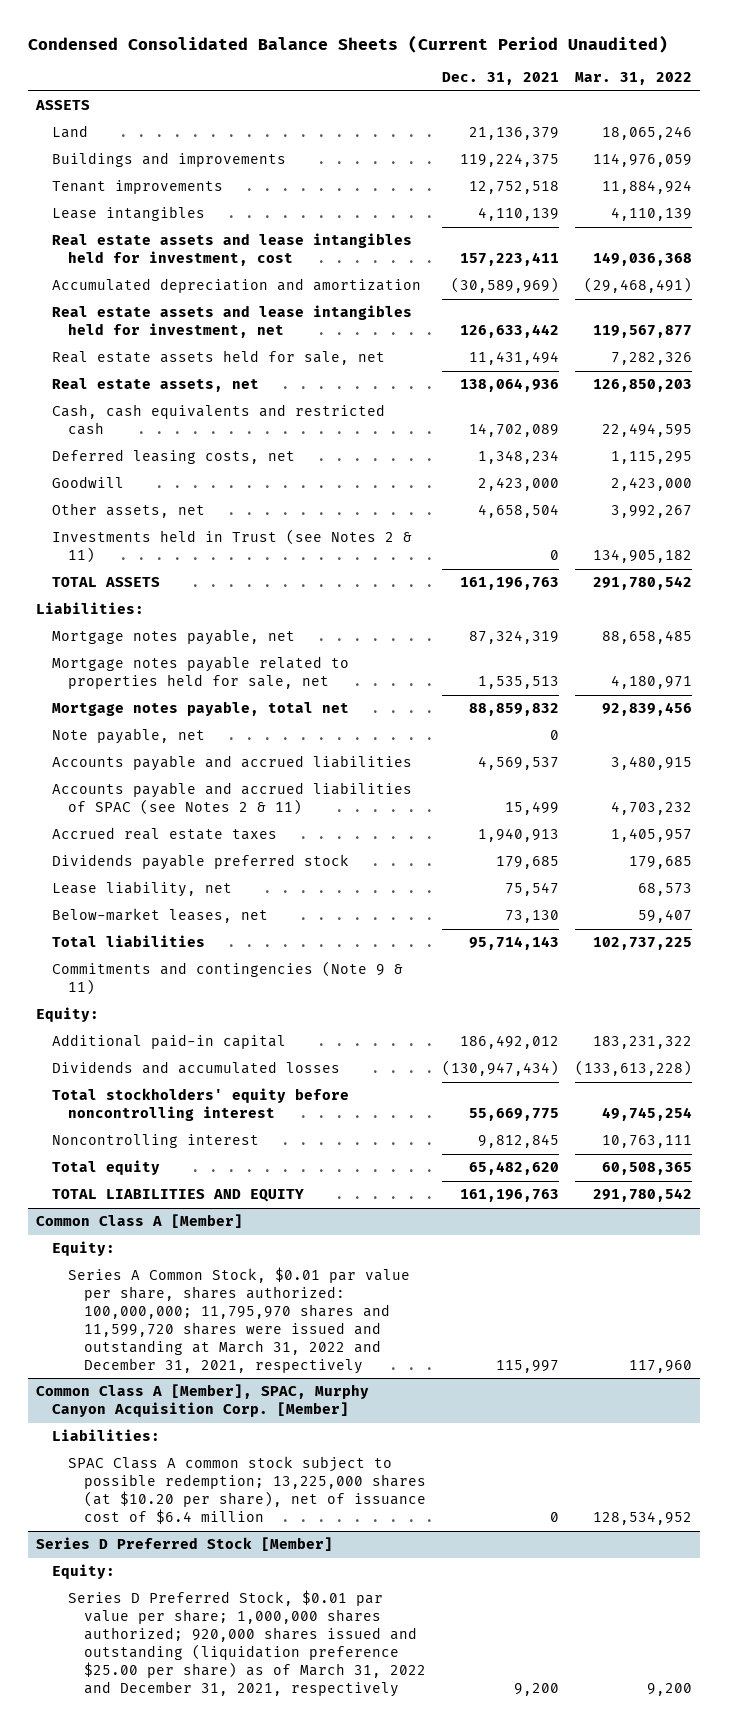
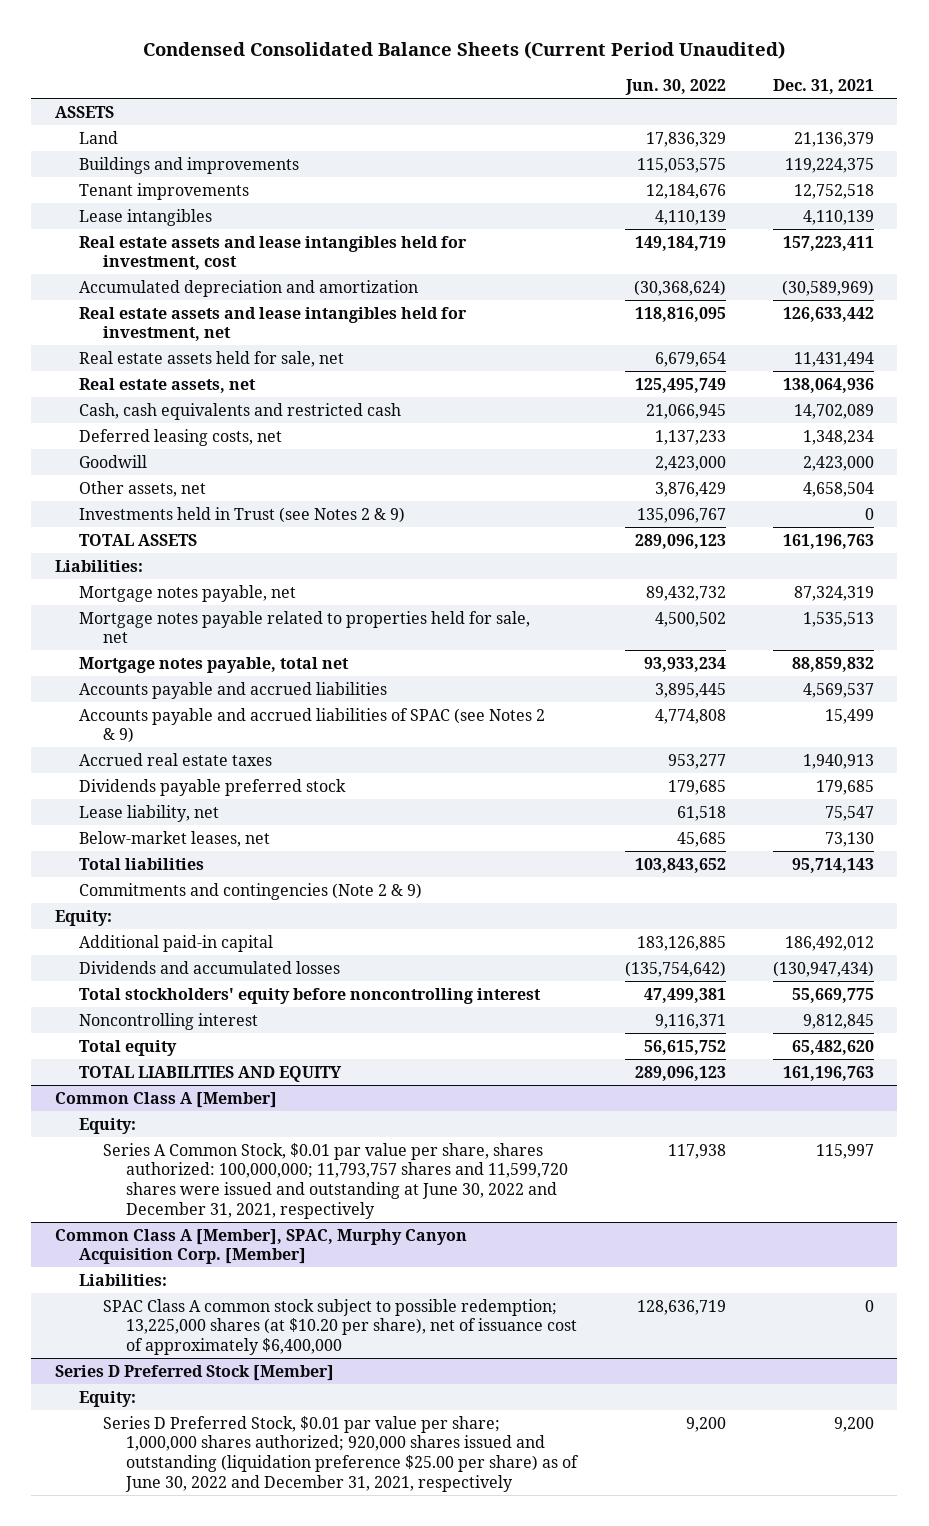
- | Dec. 31, 2021 | Mar. 31, 2022
+ | Jun. 30, 2022 | Dec. 31, 2021
- Investments held in Trust (see Notes 2 & 11) | 0 | 134,905,182
+ Investments held in Trust (see Notes 2 & 9) | 135,096,767 | 0
- Note payable, net | 0 |
- Accounts payable and accrued liabilities of SPAC (see Notes 2 & 11) | 15,499 | 4,703,232
+ Accounts payable and accrued liabilities of SPAC (see Notes 2 & 9) | 4,774,808 | 15,499
- Commitments and contingencies (Note 9 & 11)
+ Commitments and contingencies (Note 2 & 9)
@ Common Class A [Member]
- Series A Common Stock, $0.01 par value per share, shares authorized: 100,000,000; 11,795,970 shares and 11,599,720 shares were issued and outstanding at March 31, 2022 and December 31, 2021, respectively | 115,997 | 117,960
+ Series A Common Stock, $0.01 par value per share, shares authorized: 100,000,000; 11,793,757 shares and 11,599,720 shares were issued and outstanding at June 30, 2022 and December 31, 2021, respectively | 117,938 | 115,997
@ Common Class A [Member], SPAC, Murphy Canyon Acquisition Corp. [Member]
- SPAC Class A common stock subject to possible redemption; 13,225,000 shares (at $10.20 per share), net of issuance cost of $6.4 million | 0 | 128,534,952
+ SPAC Class A common stock subject to possible redemption; 13,225,000 shares (at $10.20 per share), net of issuance cost of approximately $6,400,000 | 128,636,719 | 0
@ Series D Preferred Stock [Member]
- Series D Preferred Stock, $0.01 par value per share; 1,000,000 shares authorized; 920,000 shares issued and outstanding (liquidation preference $25.00 per share) as of March 31, 2022 and December 31, 2021, respectively | 9,200 | 9,200
+ Series D Preferred Stock, $0.01 par value per share; 1,000,000 shares authorized; 920,000 shares issued and outstanding (liquidation preference $25.00 per share) as of June 30, 2022 and December 31, 2021, respectively | 9,200 | 9,200

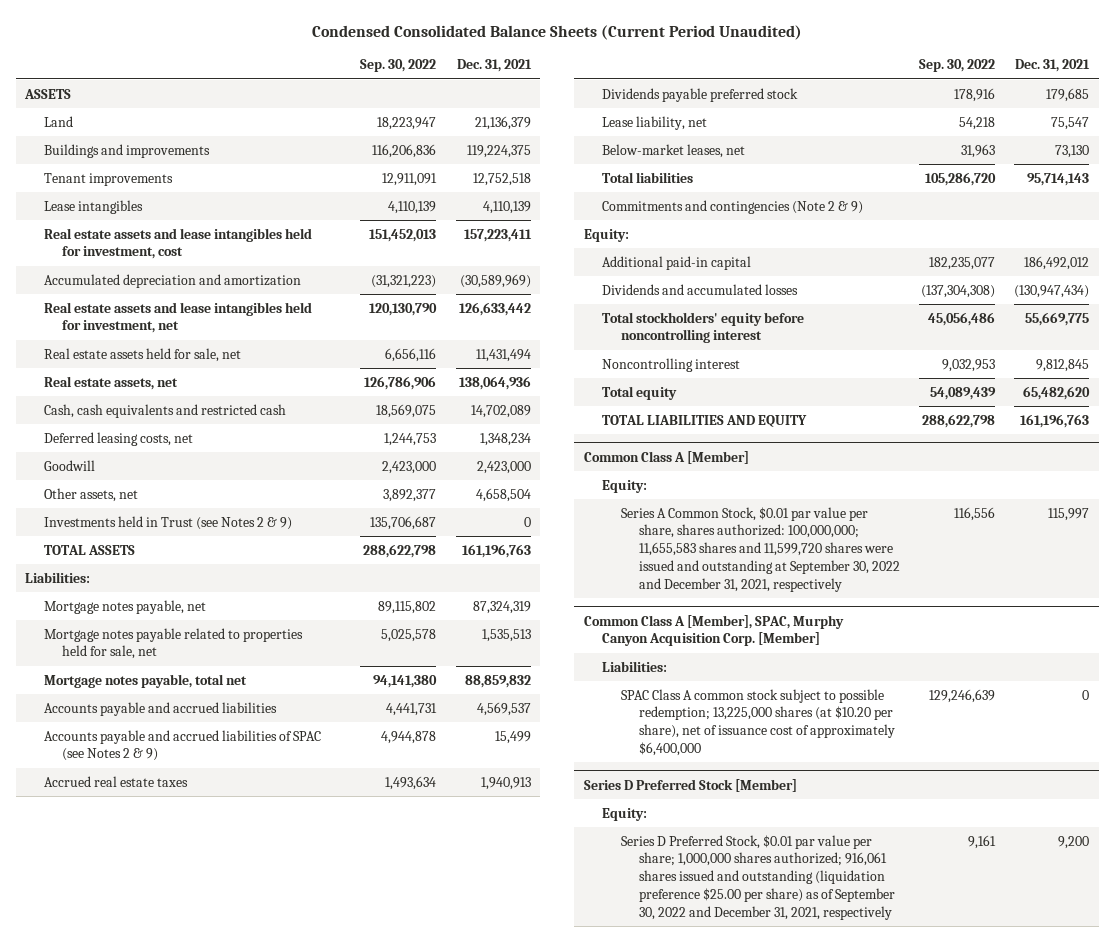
- | Jun. 30, 2022 | Dec. 31, 2021
+ | Sep. 30, 2022 | Dec. 31, 2021
@ Common Class A [Member]
- Series A Common Stock, $0.01 par value per share, shares authorized: 100,000,000; 11,793,757 shares and 11,599,720 shares were issued and outstanding at June 30, 2022 and December 31, 2021, respectively | 117,938 | 115,997
+ Series A Common Stock, $0.01 par value per share, shares authorized: 100,000,000; 11,655,583 shares and 11,599,720 shares were issued and outstanding at September 30, 2022 and December 31, 2021, respectively | 116,556 | 115,997
@ Series D Preferred Stock [Member]
- Series D Preferred Stock, $0.01 par value per share; 1,000,000 shares authorized; 920,000 shares issued and outstanding (liquidation preference $25.00 per share) as of June 30, 2022 and December 31, 2021, respectively | 9,200 | 9,200
+ Series D Preferred Stock, $0.01 par value per share; 1,000,000 shares authorized; 916,061 shares issued and outstanding (liquidation preference $25.00 per share) as of September 30, 2022 and December 31, 2021, respectively | 9,161 | 9,200

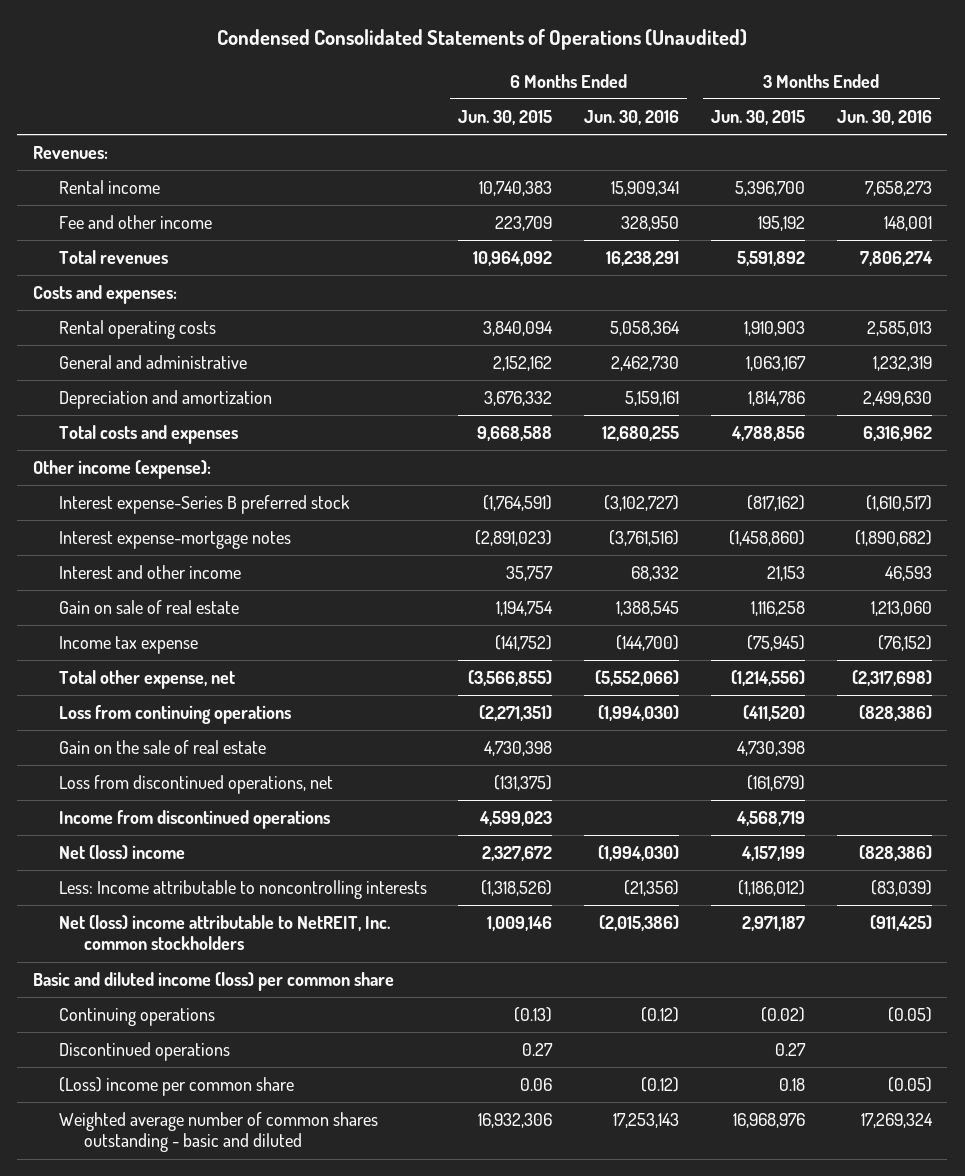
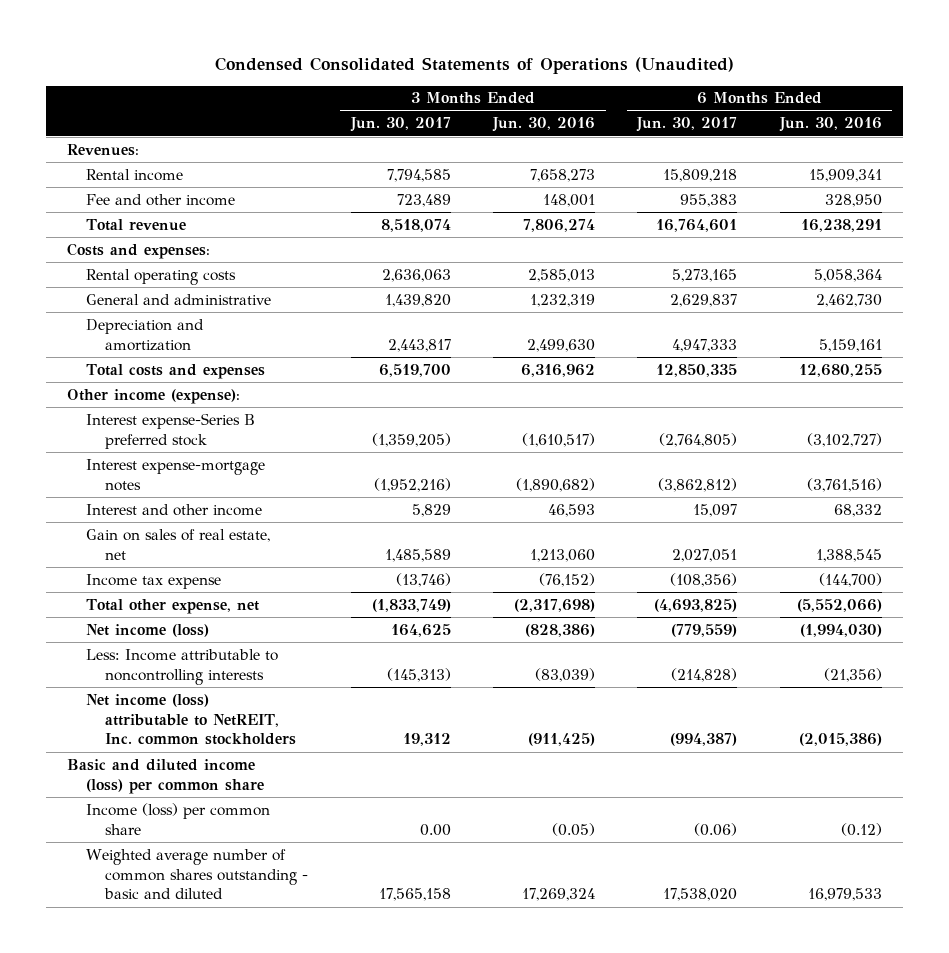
- | 6 Months Ended Jun. 30, 2015 | 6 Months Ended Jun. 30, 2016 | 3 Months Ended Jun. 30, 2015 | 3 Months Ended Jun. 30, 2016
+ | 3 Months Ended Jun. 30, 2017 | 3 Months Ended Jun. 30, 2016 | 6 Months Ended Jun. 30, 2017 | 6 Months Ended Jun. 30, 2016
- Total revenues | 10,964,092 | 16,238,291 | 5,591,892 | 7,806,274
+ Total revenue | 8,518,074 | 7,806,274 | 16,764,601 | 16,238,291
- Gain on sale of real estate | 1,194,754 | 1,388,545 | 1,116,258 | 1,213,060
+ Gain on sales of real estate, net | 1,485,589 | 1,213,060 | 2,027,051 | 1,388,545
- Loss from continuing operations | (2,271,351) | (1,994,030) | (411,520) | (828,386)
- Gain on the sale of real estate | 4,730,398 | | 4,730,398 |
- Loss from discontinued operations, net | (131,375) | | (161,679) |
- Income from discontinued operations | 4,599,023 | | 4,568,719 |
- Net (loss) income | 2,327,672 | (1,994,030) | 4,157,199 | (828,386)
+ Net income (loss) | 164,625 | (828,386) | (779,559) | (1,994,030)
- Net (loss) income attributable to NetREIT, Inc. common stockholders | 1,009,146 | (2,015,386) | 2,971,187 | (911,425)
+ Net income (loss) attributable to NetREIT, Inc. common stockholders | 19,312 | (911,425) | (994,387) | (2,015,386)
- Continuing operations | (0.13) | (0.12) | (0.02) | (0.05)
- Discontinued operations | 0.27 | | 0.27 |
- (Loss) income per common share | 0.06 | (0.12) | 0.18 | (0.05)
- Weighted average number of common shares outstanding - basic and diluted | 16,932,306 | 17,253,143 | 16,968,976 | 17,269,324
+ Income (loss) per common share | 0.00 | (0.05) | (0.06) | (0.12)
+ Weighted average number of common shares outstanding - basic and diluted | 17,565,158 | 17,269,324 | 17,538,020 | 16,979,533

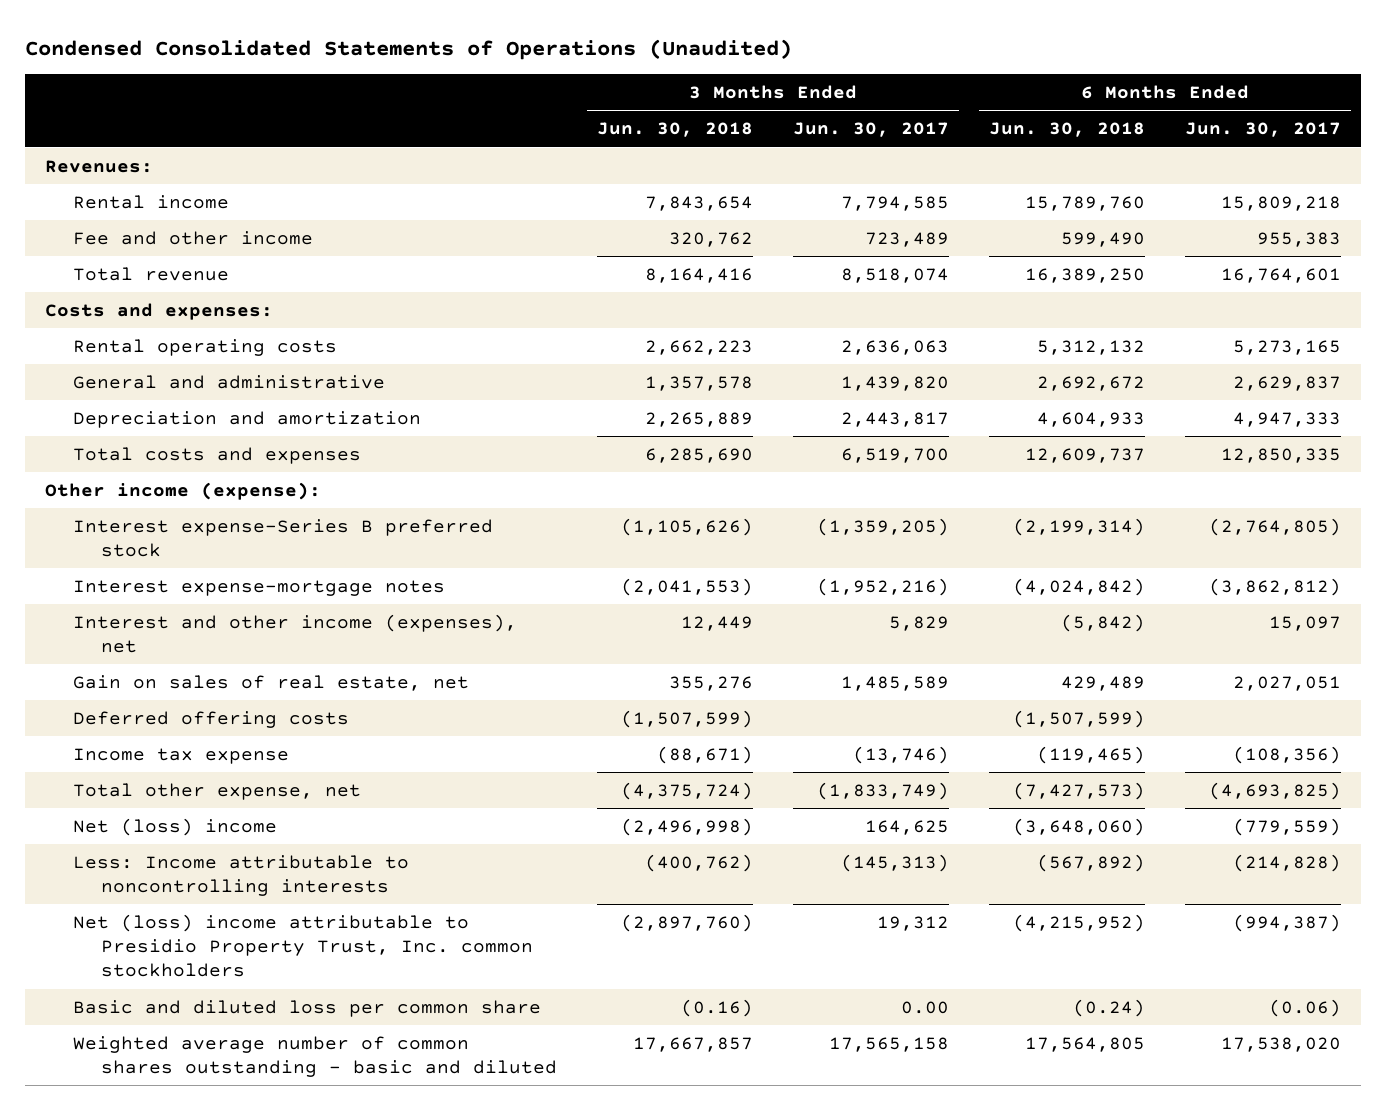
- | 3 Months Ended Jun. 30, 2017 | 3 Months Ended Jun. 30, 2016 | 6 Months Ended Jun. 30, 2017 | 6 Months Ended Jun. 30, 2016
+ | 3 Months Ended Jun. 30, 2018 | 3 Months Ended Jun. 30, 2017 | 6 Months Ended Jun. 30, 2018 | 6 Months Ended Jun. 30, 2017
- Interest and other income | 5,829 | 46,593 | 15,097 | 68,332
+ Interest and other income (expenses), net | 12,449 | 5,829 | (5,842) | 15,097
+ Deferred offering costs | (1,507,599) | | (1,507,599) |
- Net income (loss) | 164,625 | (828,386) | (779,559) | (1,994,030)
+ Net (loss) income | (2,496,998) | 164,625 | (3,648,060) | (779,559)
- Net income (loss) attributable to NetREIT, Inc. common stockholders | 19,312 | (911,425) | (994,387) | (2,015,386)
- Basic and diluted income (loss) per common share
- Income (loss) per common share | 0.00 | (0.05) | (0.06) | (0.12)
+ Net (loss) income attributable to Presidio Property Trust, Inc. common stockholders | (2,897,760) | 19,312 | (4,215,952) | (994,387)
+ Basic and diluted loss per common share | (0.16) | 0.00 | (0.24) | (0.06)

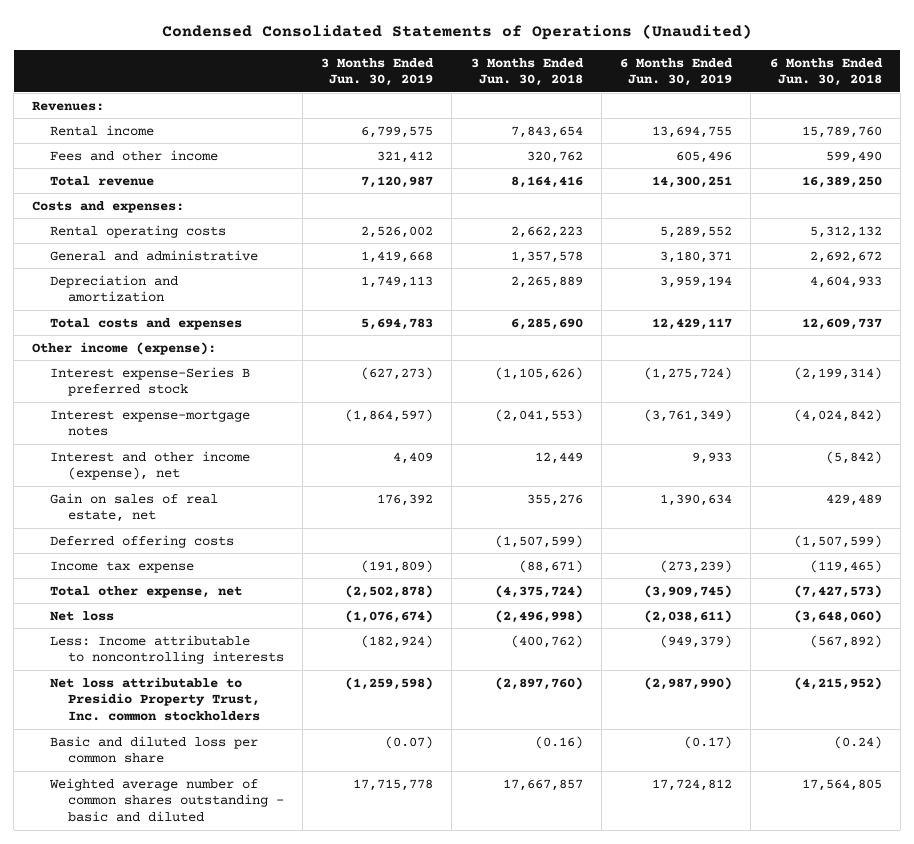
- | 3 Months Ended Jun. 30, 2018 | 3 Months Ended Jun. 30, 2017 | 6 Months Ended Jun. 30, 2018 | 6 Months Ended Jun. 30, 2017
+ | 3 Months Ended Jun. 30, 2019 | 3 Months Ended Jun. 30, 2018 | 6 Months Ended Jun. 30, 2019 | 6 Months Ended Jun. 30, 2018
- Fee and other income | 320,762 | 723,489 | 599,490 | 955,383
+ Fees and other income | 321,412 | 320,762 | 605,496 | 599,490
- Interest and other income (expenses), net | 12,449 | 5,829 | (5,842) | 15,097
+ Interest and other income (expense), net | 4,409 | 12,449 | 9,933 | (5,842)
- Net (loss) income | (2,496,998) | 164,625 | (3,648,060) | (779,559)
+ Net loss | (1,076,674) | (2,496,998) | (2,038,611) | (3,648,060)
- Net (loss) income attributable to Presidio Property Trust, Inc. common stockholders | (2,897,760) | 19,312 | (4,215,952) | (994,387)
+ Net loss attributable to Presidio Property Trust, Inc. common stockholders | (1,259,598) | (2,897,760) | (2,987,990) | (4,215,952)

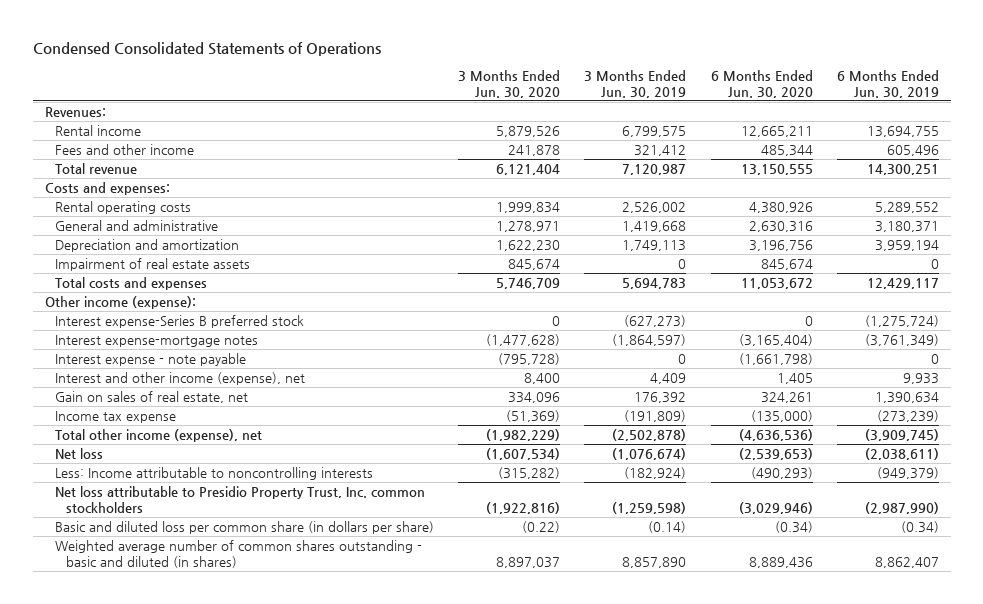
- Condensed Consolidated Statements of Operations (Unaudited)
+ Condensed Consolidated Statements of Operations
- | 3 Months Ended Jun. 30, 2019 | 3 Months Ended Jun. 30, 2018 | 6 Months Ended Jun. 30, 2019 | 6 Months Ended Jun. 30, 2018
+ | 3 Months Ended Jun. 30, 2020 | 3 Months Ended Jun. 30, 2019 | 6 Months Ended Jun. 30, 2020 | 6 Months Ended Jun. 30, 2019
+ Impairment of real estate assets | 845,674 | 0 | 845,674 | 0
+ Interest expense - note payable | (795,728) | 0 | (1,661,798) | 0
- Deferred offering costs | | (1,507,599) | | (1,507,599)
- Total other expense, net | (2,502,878) | (4,375,724) | (3,909,745) | (7,427,573)
+ Total other income (expense), net | (1,982,229) | (2,502,878) | (4,636,536) | (3,909,745)
- Basic and diluted loss per common share | (0.07) | (0.16) | (0.17) | (0.24)
- Weighted average number of common shares outstanding - basic and diluted | 17,715,778 | 17,667,857 | 17,724,812 | 17,564,805
+ Basic and diluted loss per common share (in dollars per share) | (0.22) | (0.14) | (0.34) | (0.34)
+ Weighted average number of common shares outstanding - basic and diluted (in shares) | 8,897,037 | 8,857,890 | 8,889,436 | 8,862,407

